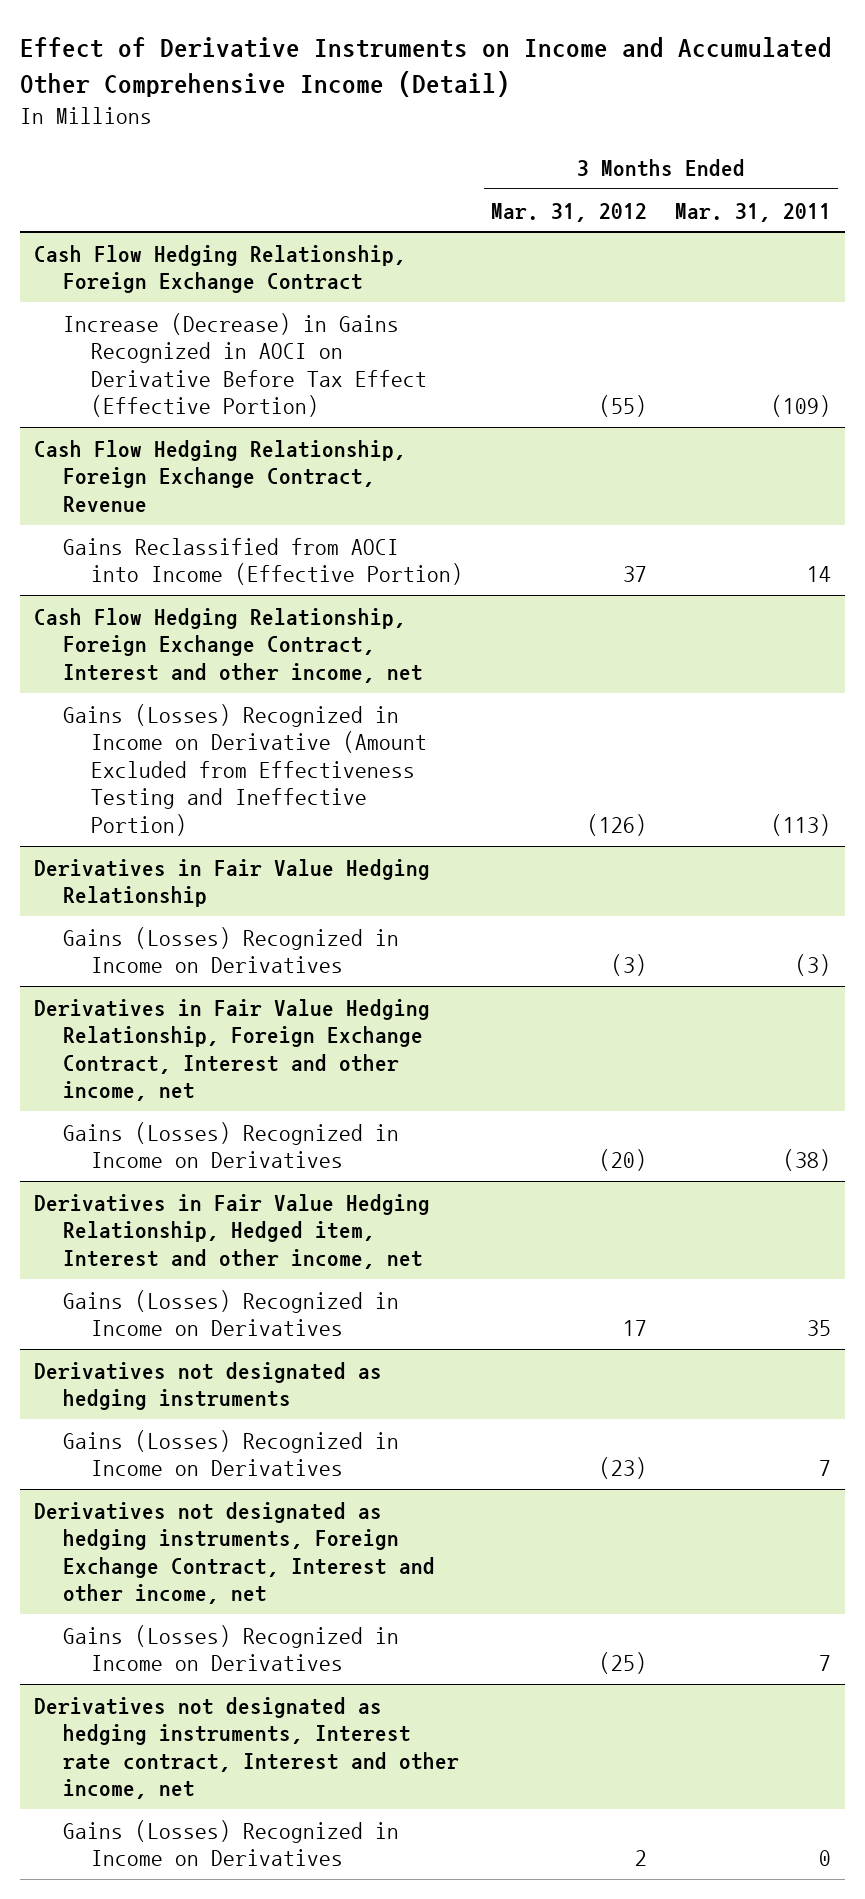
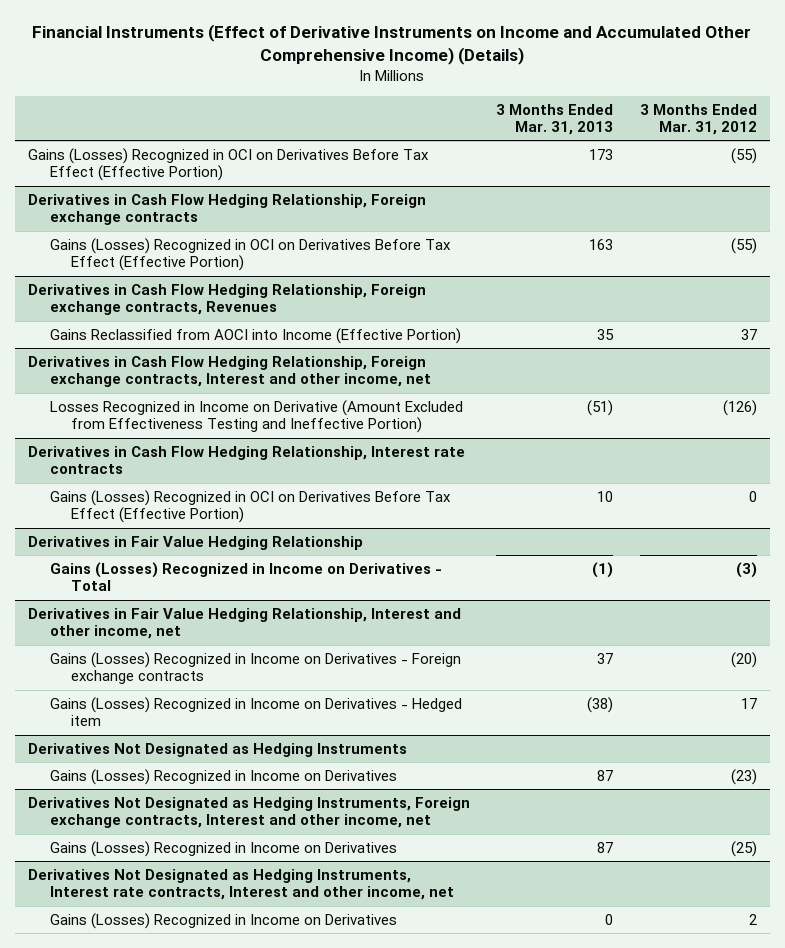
- Effect of Derivative Instruments on Income and Accumulated Other Comprehensive Income (Detail)
+ Financial Instruments (Effect of Derivative Instruments on Income and Accumulated Other Comprehensive Income) (Details)
- | 3 Months Ended Mar. 31, 2012 | 3 Months Ended Mar. 31, 2011
+ | 3 Months Ended Mar. 31, 2013 | 3 Months Ended Mar. 31, 2012
- Cash Flow Hedging Relationship, Foreign Exchange Contract
- Increase (Decrease) in Gains Recognized in AOCI on Derivative Before Tax Effect (Effective Portion) | (55) | (109)
- Cash Flow Hedging Relationship, Foreign Exchange Contract, Revenue
+ Gains (Losses) Recognized in OCI on Derivatives Before Tax Effect (Effective Portion) | 173 | (55)
+ Derivatives in Cash Flow Hedging Relationship, Foreign exchange contracts
+ Gains (Losses) Recognized in OCI on Derivatives Before Tax Effect (Effective Portion) | 163 | (55)
+ Derivatives in Cash Flow Hedging Relationship, Foreign exchange contracts, Revenues
- Cash Flow Hedging Relationship, Foreign Exchange Contract, Interest and other income, net
- Gains (Losses) Recognized in Income on Derivative (Amount Excluded from Effectiveness Testing and Ineffective Portion) | (126) | (113)
+ Derivatives in Cash Flow Hedging Relationship, Foreign exchange contracts, Interest and other income, net
+ Losses Recognized in Income on Derivative (Amount Excluded from Effectiveness Testing and Ineffective Portion) | (51) | (126)
+ Derivatives in Cash Flow Hedging Relationship, Interest rate contracts
+ Gains (Losses) Recognized in OCI on Derivatives Before Tax Effect (Effective Portion) | 10 | 0
@ Derivatives in Fair Value Hedging Relationship
- Gains (Losses) Recognized in Income on Derivatives | (3) | (3)
- Derivatives in Fair Value Hedging Relationship, Foreign Exchange Contract, Interest and other income, net
- Gains (Losses) Recognized in Income on Derivatives | (20) | (38)
- Derivatives in Fair Value Hedging Relationship, Hedged item, Interest and other income, net
- Gains (Losses) Recognized in Income on Derivatives | 17 | 35
- Derivatives not designated as hedging instruments
@ Derivatives in Fair Value Hedging Relationship
+ Gains (Losses) Recognized in Income on Derivatives - Total | (1) | (3)
+ Derivatives in Fair Value Hedging Relationship, Interest and other income, net
+ Gains (Losses) Recognized in Income on Derivatives - Foreign exchange contracts | 37 | (20)
+ Gains (Losses) Recognized in Income on Derivatives - Hedged item | (38) | 17
+ Derivatives Not Designated as Hedging Instruments
- Derivatives not designated as hedging instruments, Foreign Exchange Contract, Interest and other income, net
+ Derivatives Not Designated as Hedging Instruments, Foreign exchange contracts, Interest and other income, net
- Derivatives not designated as hedging instruments, Interest rate contract, Interest and other income, net
+ Derivatives Not Designated as Hedging Instruments, Interest rate contracts, Interest and other income, net

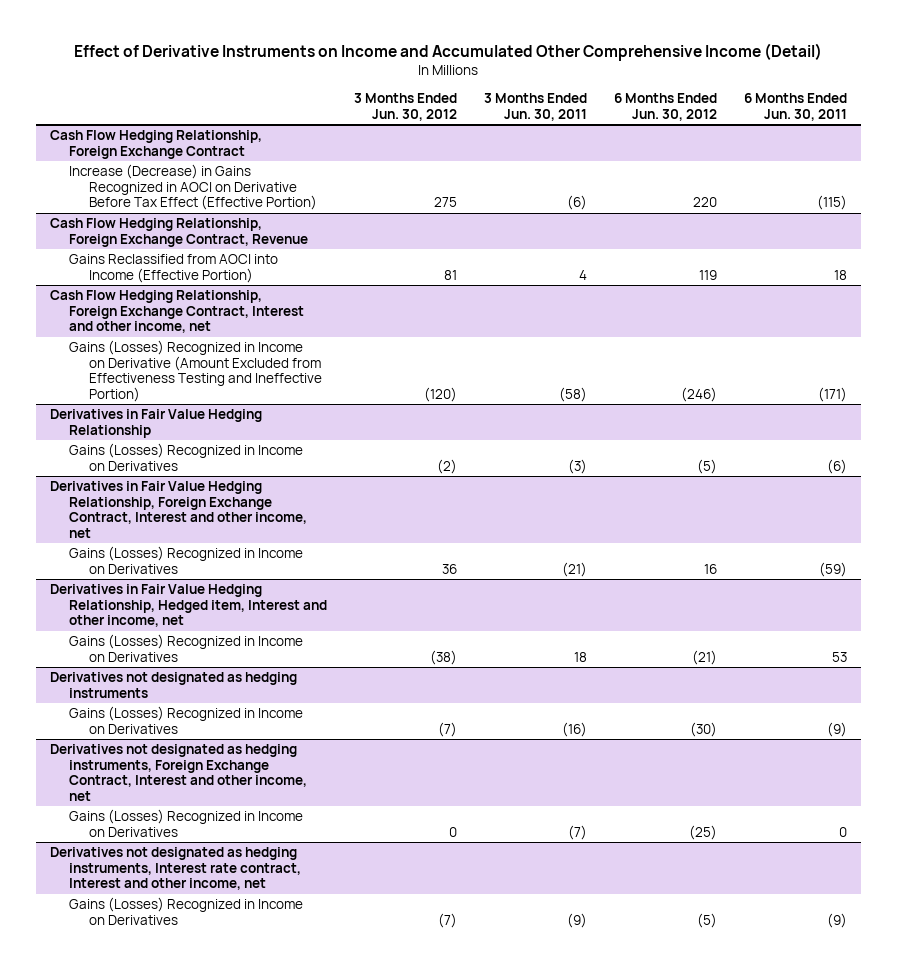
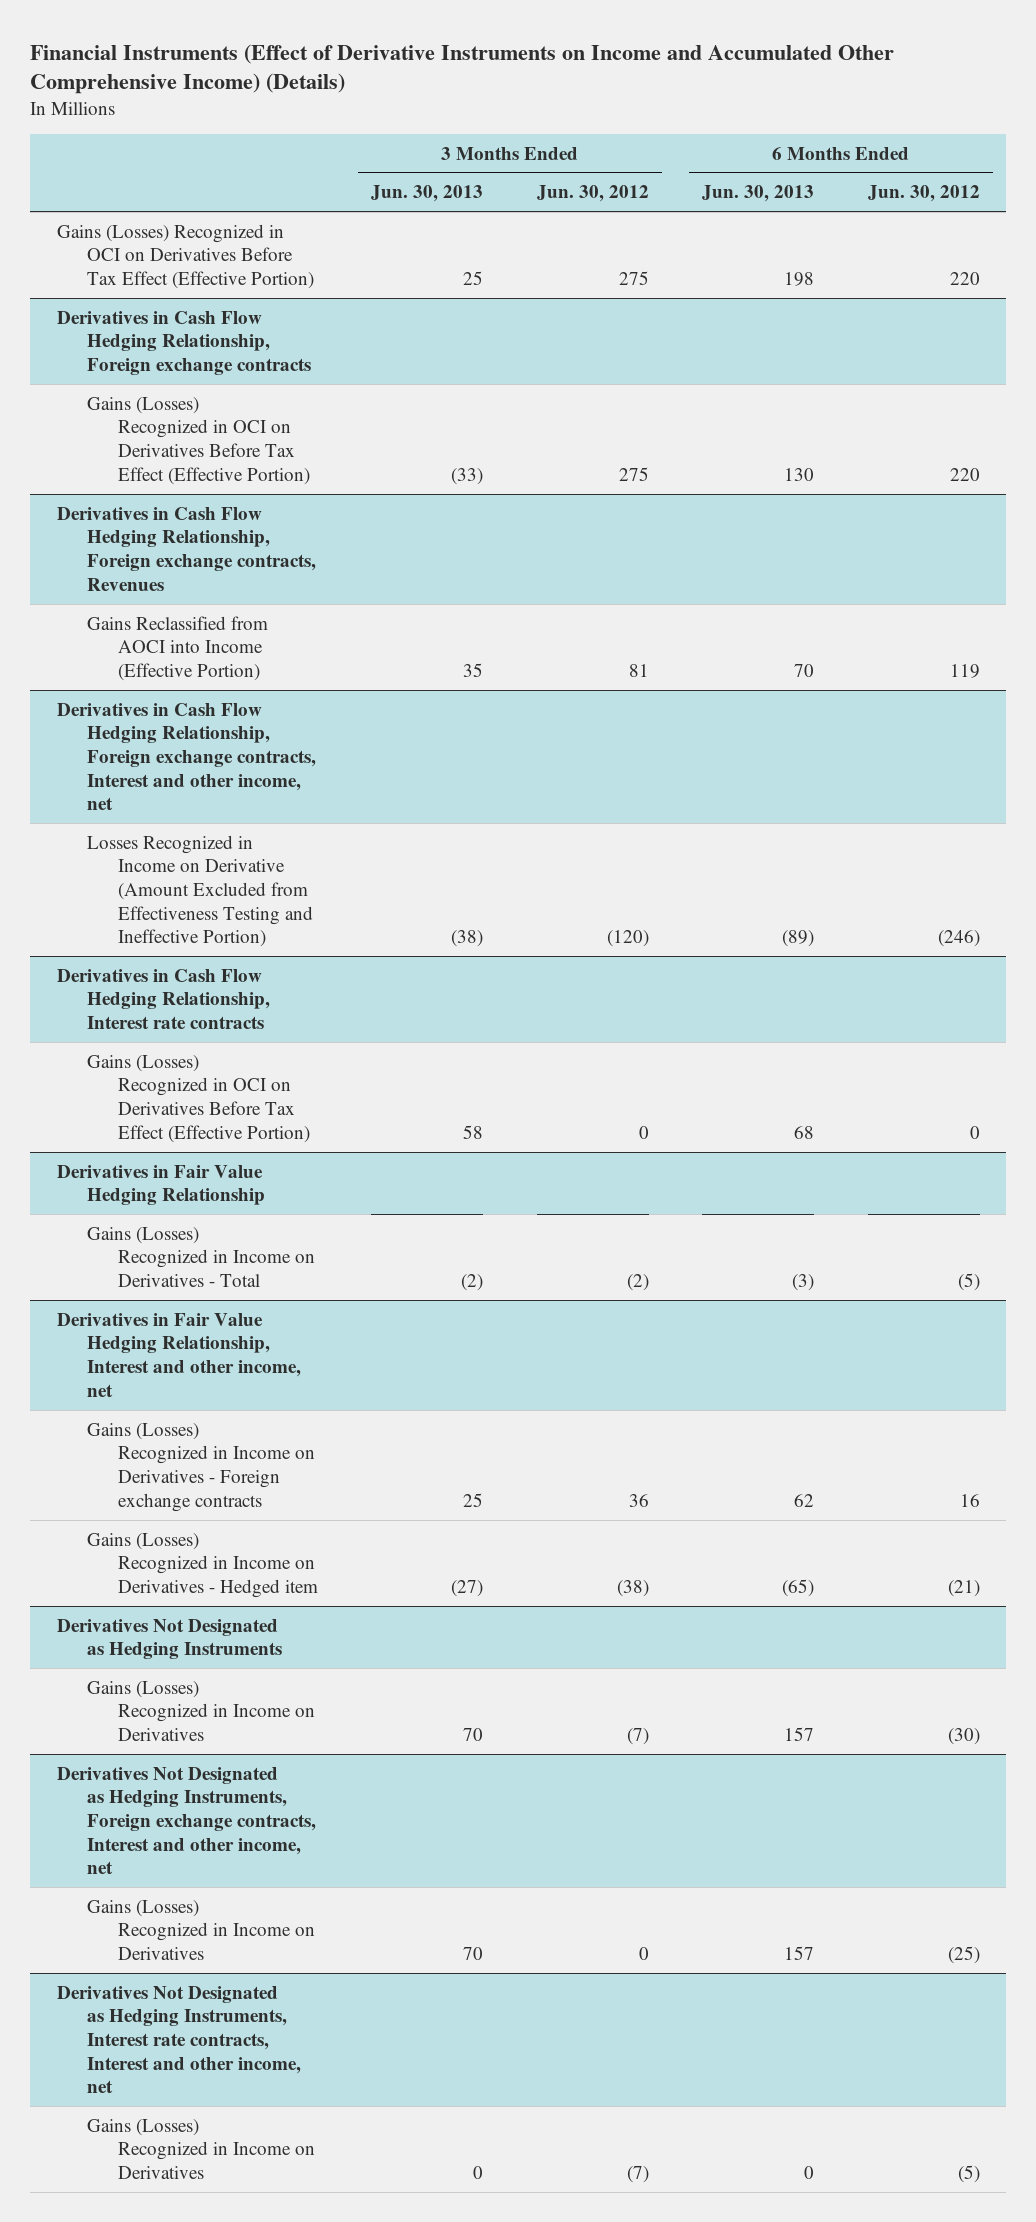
- Effect of Derivative Instruments on Income and Accumulated Other Comprehensive Income (Detail)
+ Financial Instruments (Effect of Derivative Instruments on Income and Accumulated Other Comprehensive Income) (Details)
- | 3 Months Ended Jun. 30, 2012 | 3 Months Ended Jun. 30, 2011 | 6 Months Ended Jun. 30, 2012 | 6 Months Ended Jun. 30, 2011
+ | 3 Months Ended Jun. 30, 2013 | 3 Months Ended Jun. 30, 2012 | 6 Months Ended Jun. 30, 2013 | 6 Months Ended Jun. 30, 2012
- Cash Flow Hedging Relationship, Foreign Exchange Contract
- Increase (Decrease) in Gains Recognized in AOCI on Derivative Before Tax Effect (Effective Portion) | 275 | (6) | 220 | (115)
- Cash Flow Hedging Relationship, Foreign Exchange Contract, Revenue
+ Gains (Losses) Recognized in OCI on Derivatives Before Tax Effect (Effective Portion) | 25 | 275 | 198 | 220
+ Derivatives in Cash Flow Hedging Relationship, Foreign exchange contracts
+ Gains (Losses) Recognized in OCI on Derivatives Before Tax Effect (Effective Portion) | (33) | 275 | 130 | 220
+ Derivatives in Cash Flow Hedging Relationship, Foreign exchange contracts, Revenues
- Cash Flow Hedging Relationship, Foreign Exchange Contract, Interest and other income, net
- Gains (Losses) Recognized in Income on Derivative (Amount Excluded from Effectiveness Testing and Ineffective Portion) | (120) | (58) | (246) | (171)
+ Derivatives in Cash Flow Hedging Relationship, Foreign exchange contracts, Interest and other income, net
+ Losses Recognized in Income on Derivative (Amount Excluded from Effectiveness Testing and Ineffective Portion) | (38) | (120) | (89) | (246)
+ Derivatives in Cash Flow Hedging Relationship, Interest rate contracts
+ Gains (Losses) Recognized in OCI on Derivatives Before Tax Effect (Effective Portion) | 58 | 0 | 68 | 0
@ Derivatives in Fair Value Hedging Relationship
- Gains (Losses) Recognized in Income on Derivatives | (2) | (3) | (5) | (6)
- Derivatives in Fair Value Hedging Relationship, Foreign Exchange Contract, Interest and other income, net
- Gains (Losses) Recognized in Income on Derivatives | 36 | (21) | 16 | (59)
- Derivatives in Fair Value Hedging Relationship, Hedged item, Interest and other income, net
- Gains (Losses) Recognized in Income on Derivatives | (38) | 18 | (21) | 53
- Derivatives not designated as hedging instruments
@ Derivatives in Fair Value Hedging Relationship
+ Gains (Losses) Recognized in Income on Derivatives - Total | (2) | (2) | (3) | (5)
+ Derivatives in Fair Value Hedging Relationship, Interest and other income, net
+ Gains (Losses) Recognized in Income on Derivatives - Foreign exchange contracts | 25 | 36 | 62 | 16
+ Gains (Losses) Recognized in Income on Derivatives - Hedged item | (27) | (38) | (65) | (21)
+ Derivatives Not Designated as Hedging Instruments
- Derivatives not designated as hedging instruments, Foreign Exchange Contract, Interest and other income, net
+ Derivatives Not Designated as Hedging Instruments, Foreign exchange contracts, Interest and other income, net
- Derivatives not designated as hedging instruments, Interest rate contract, Interest and other income, net
+ Derivatives Not Designated as Hedging Instruments, Interest rate contracts, Interest and other income, net

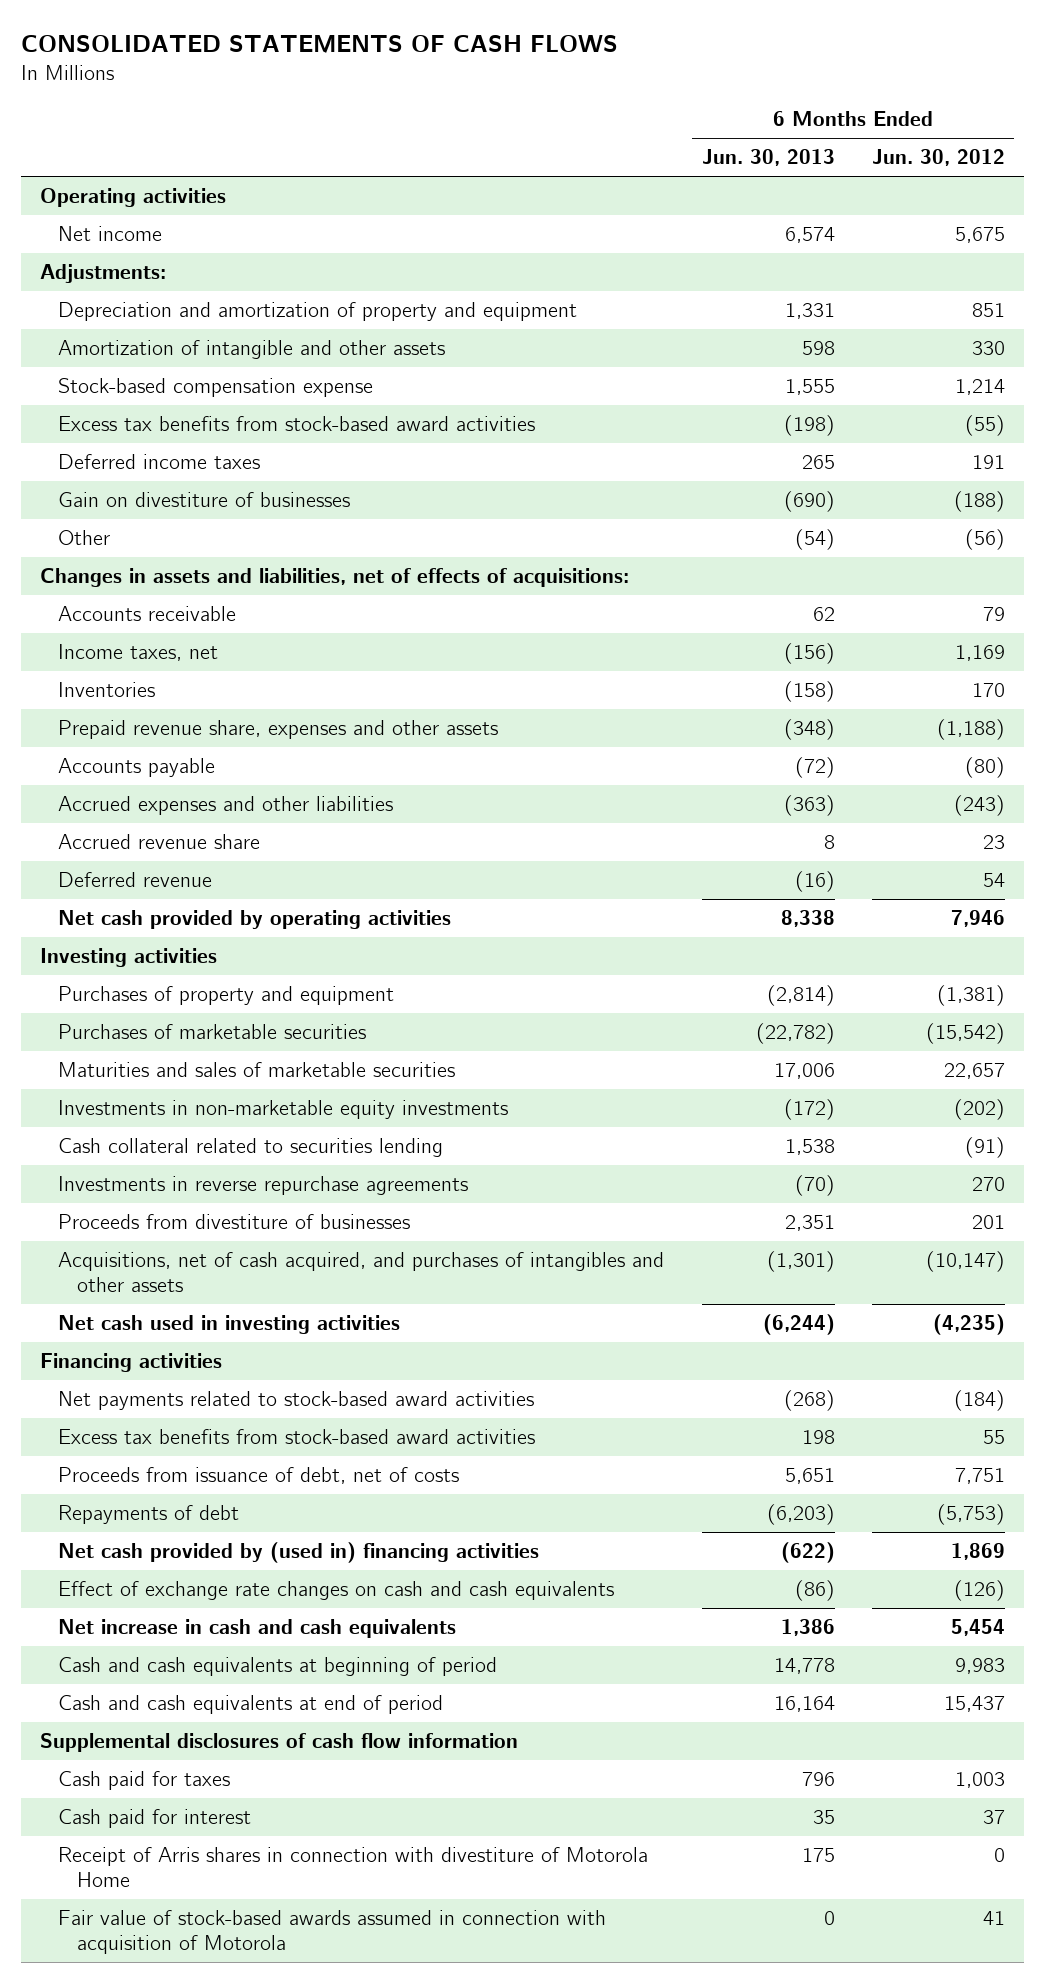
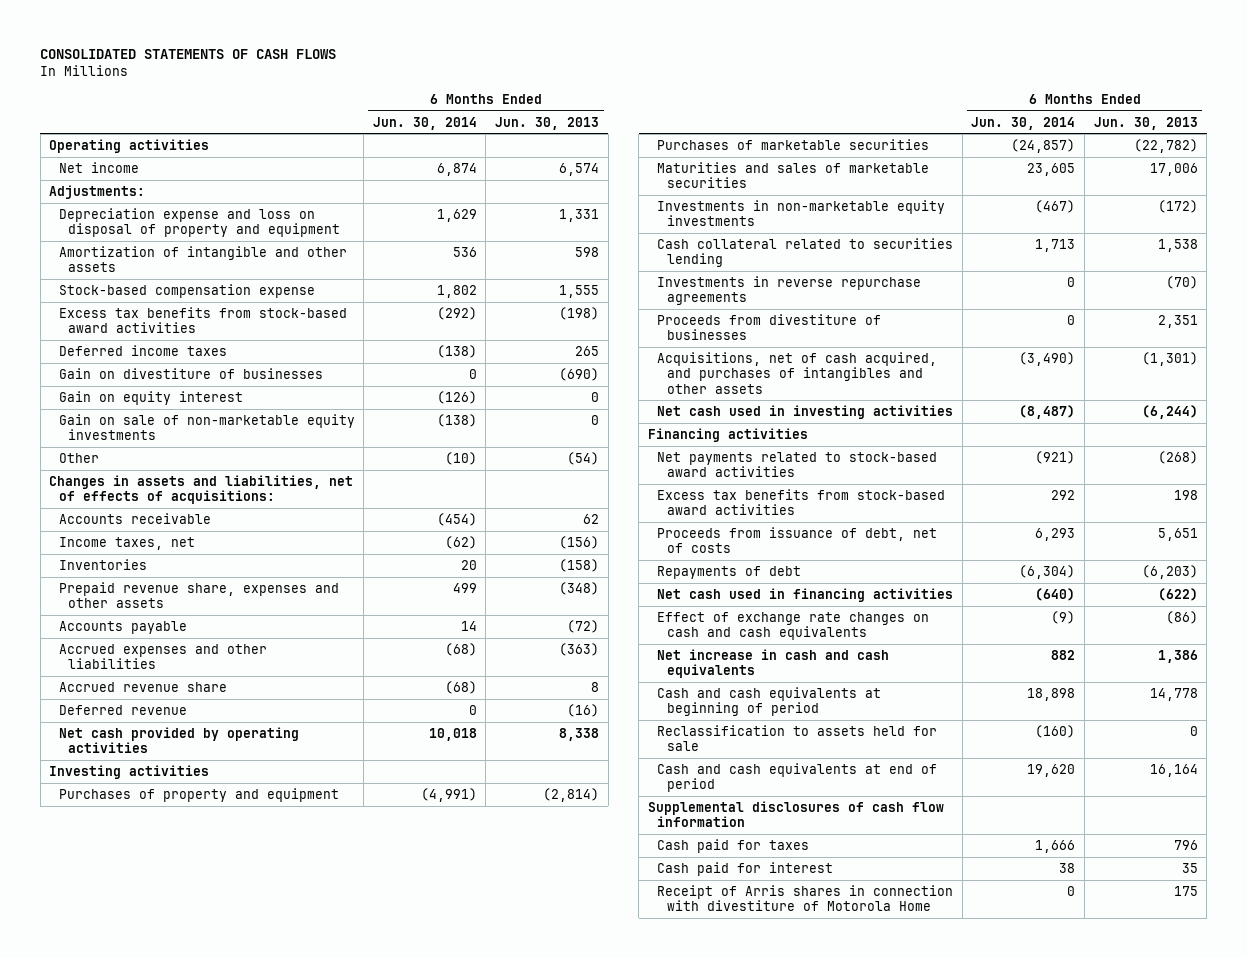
- | 6 Months Ended Jun. 30, 2013 | 6 Months Ended Jun. 30, 2012
+ | 6 Months Ended Jun. 30, 2014 | 6 Months Ended Jun. 30, 2013
- Depreciation and amortization of property and equipment | 1,331 | 851
+ Depreciation expense and loss on disposal of property and equipment | 1,629 | 1,331
+ Gain on equity interest | (126) | 0
+ Gain on sale of non-marketable equity investments | (138) | 0
- Net cash provided by (used in) financing activities | (622) | 1,869
+ Net cash used in financing activities | (640) | (622)
+ Reclassification to assets held for sale | (160) | 0
- Fair value of stock-based awards assumed in connection with acquisition of Motorola | 0 | 41

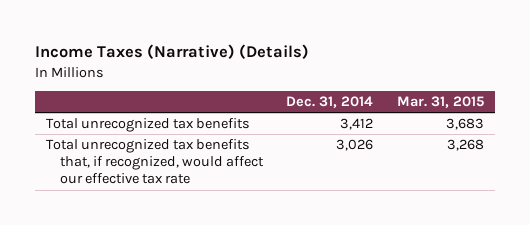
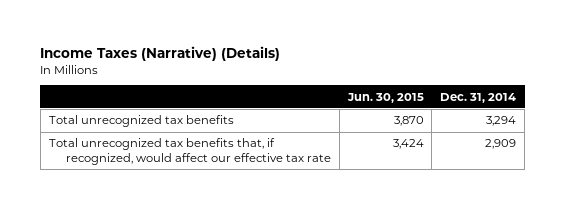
- | Dec. 31, 2014 | Mar. 31, 2015
+ | Jun. 30, 2015 | Dec. 31, 2014
- Total unrecognized tax benefits | 3,412 | 3,683
- Total unrecognized tax benefits that, if recognized, would affect our effective tax rate | 3,026 | 3,268
+ Total unrecognized tax benefits | 3,870 | 3,294
+ Total unrecognized tax benefits that, if recognized, would affect our effective tax rate | 3,424 | 2,909

